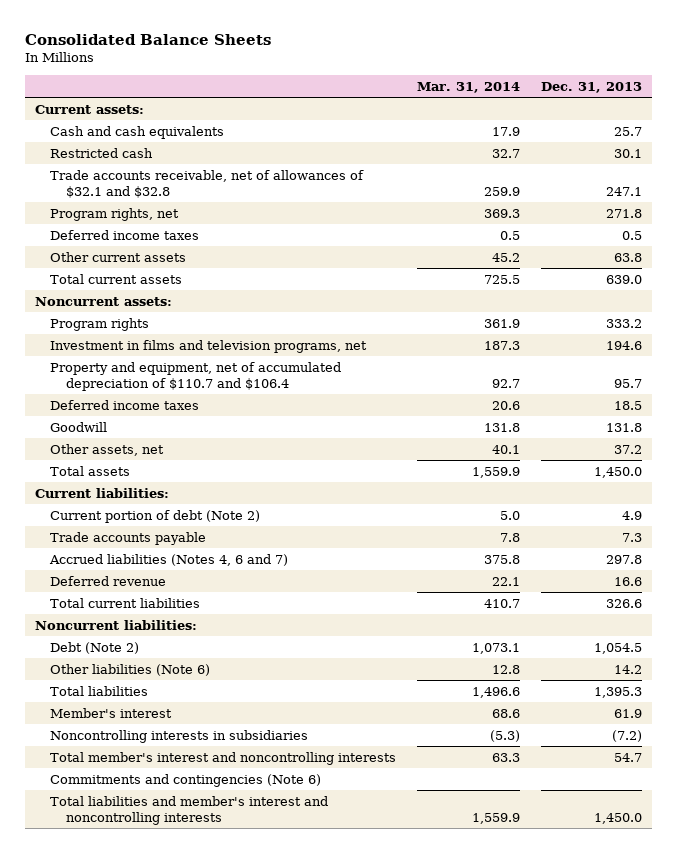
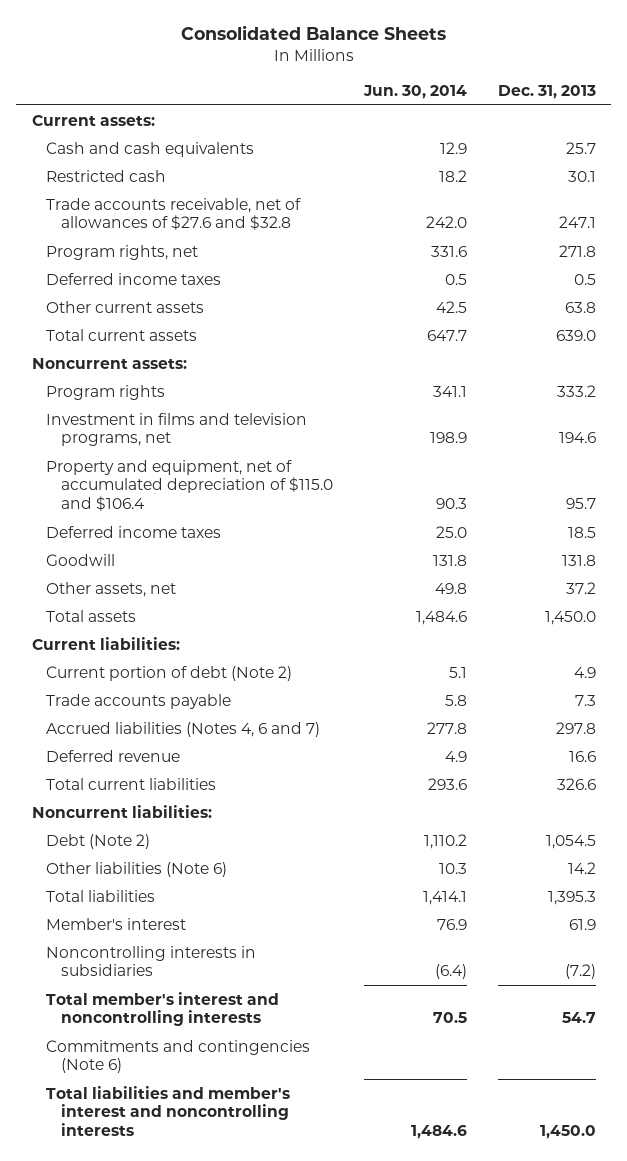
- | Mar. 31, 2014 | Dec. 31, 2013
+ | Jun. 30, 2014 | Dec. 31, 2013
- Trade accounts receivable, net of allowances of $32.1 and $32.8 | 259.9 | 247.1
+ Trade accounts receivable, net of allowances of $27.6 and $32.8 | 242.0 | 247.1
- Property and equipment, net of accumulated depreciation of $110.7 and $106.4 | 92.7 | 95.7
+ Property and equipment, net of accumulated depreciation of $115.0 and $106.4 | 90.3 | 95.7

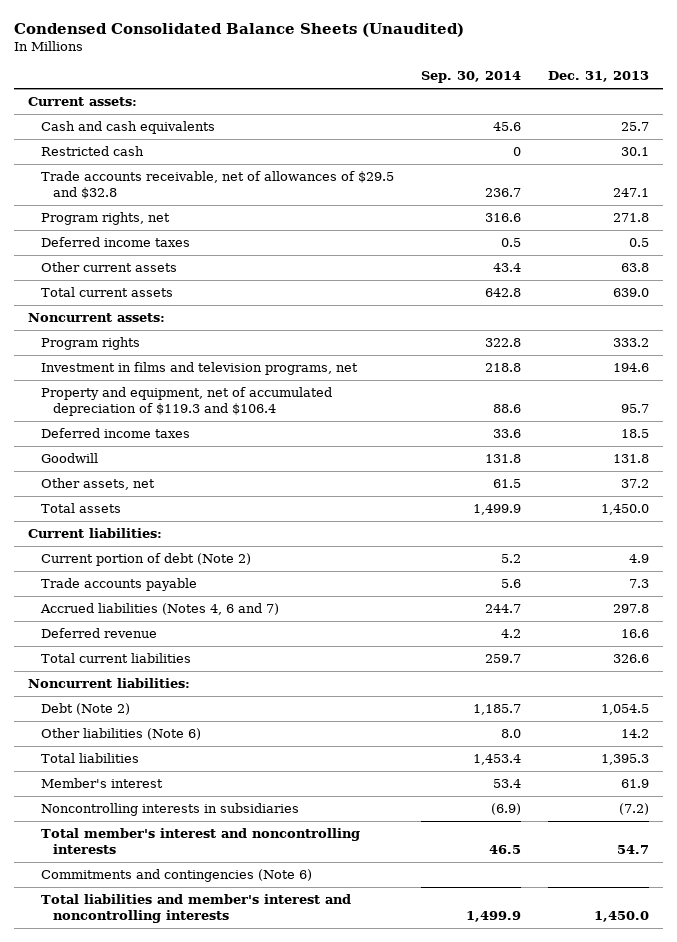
- Consolidated Balance Sheets
+ Condensed Consolidated Balance Sheets (Unaudited)
- | Jun. 30, 2014 | Dec. 31, 2013
+ | Sep. 30, 2014 | Dec. 31, 2013
- Trade accounts receivable, net of allowances of $27.6 and $32.8 | 242.0 | 247.1
+ Trade accounts receivable, net of allowances of $29.5 and $32.8 | 236.7 | 247.1
- Property and equipment, net of accumulated depreciation of $115.0 and $106.4 | 90.3 | 95.7
+ Property and equipment, net of accumulated depreciation of $119.3 and $106.4 | 88.6 | 95.7

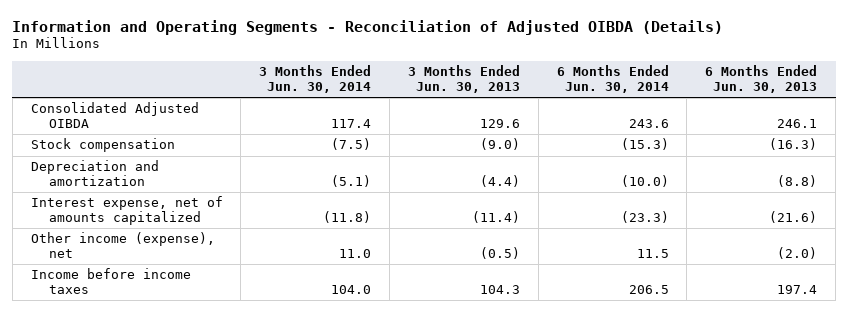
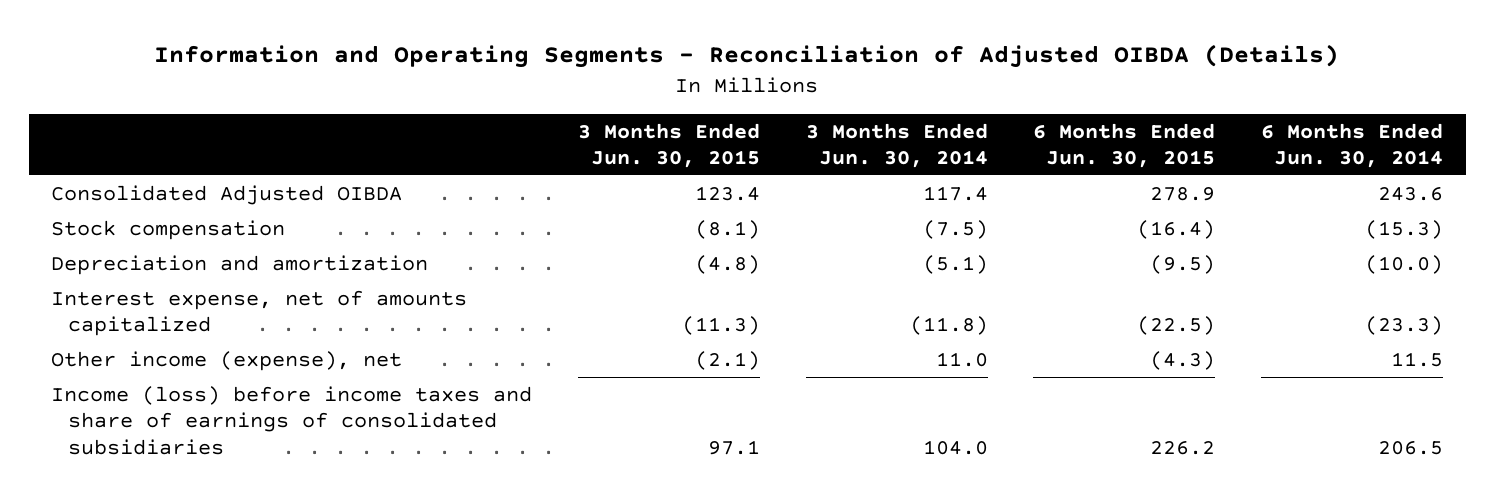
- | 3 Months Ended Jun. 30, 2014 | 3 Months Ended Jun. 30, 2013 | 6 Months Ended Jun. 30, 2014 | 6 Months Ended Jun. 30, 2013
+ | 3 Months Ended Jun. 30, 2015 | 3 Months Ended Jun. 30, 2014 | 6 Months Ended Jun. 30, 2015 | 6 Months Ended Jun. 30, 2014
- Income before income taxes | 104.0 | 104.3 | 206.5 | 197.4
+ Income (loss) before income taxes and share of earnings of consolidated subsidiaries | 97.1 | 104.0 | 226.2 | 206.5

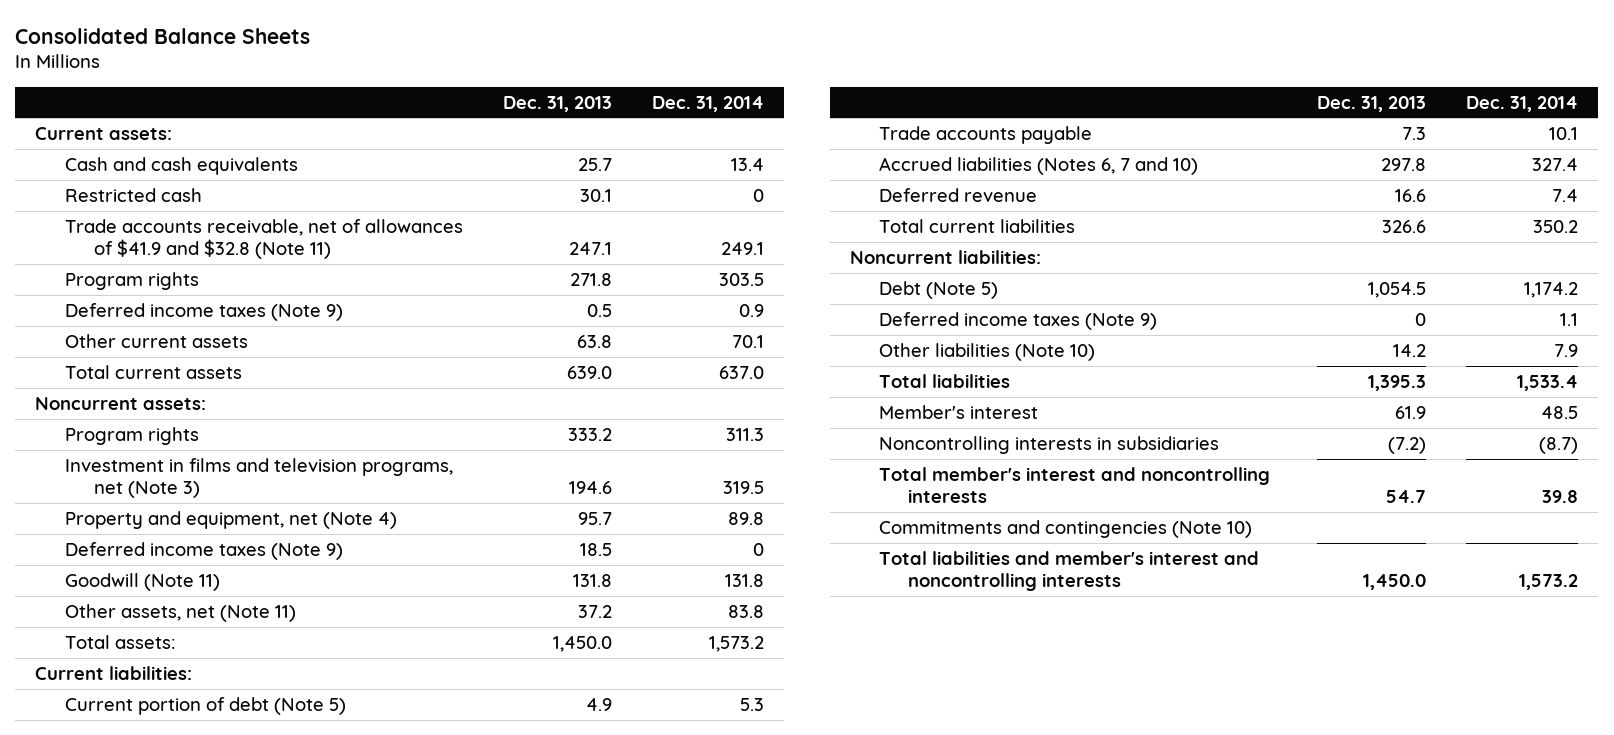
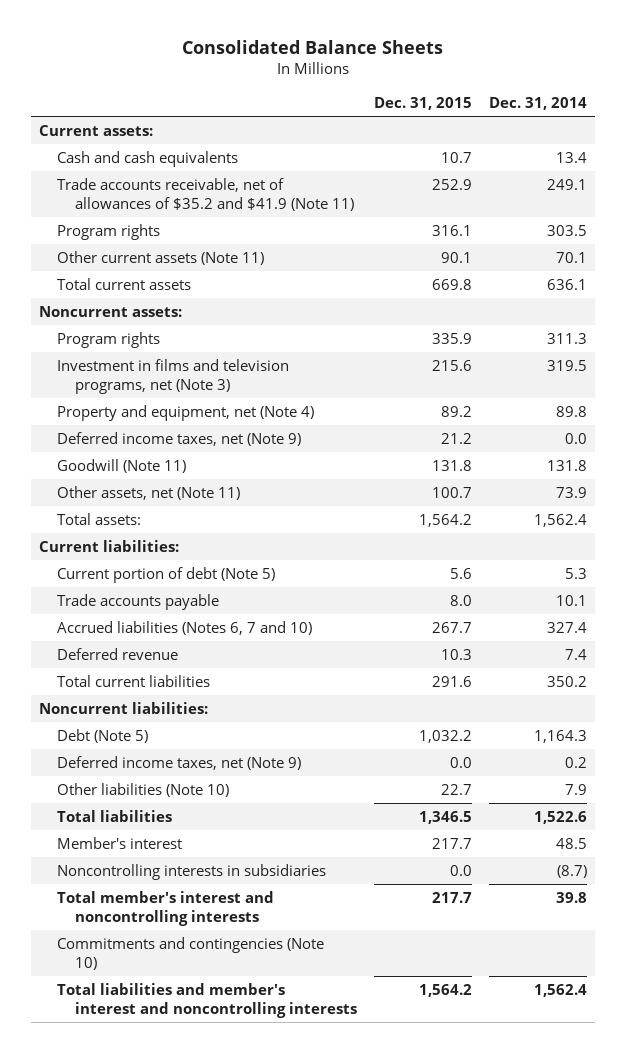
- | Dec. 31, 2013 | Dec. 31, 2014
+ | Dec. 31, 2015 | Dec. 31, 2014
- Restricted cash | 30.1 | 0
- Trade accounts receivable, net of allowances of $41.9 and $32.8 (Note 11) | 247.1 | 249.1
+ Trade accounts receivable, net of allowances of $35.2 and $41.9 (Note 11) | 252.9 | 249.1
- Deferred income taxes (Note 9) | 0.5 | 0.9
- Other current assets | 63.8 | 70.1
- Total current assets | 639.0 | 637.0
+ Other current assets (Note 11) | 90.1 | 70.1
+ Total current assets | 669.8 | 636.1
- Deferred income taxes (Note 9) | 18.5 | 0
+ Deferred income taxes, net (Note 9) | 21.2 | 0.0
- Other assets, net (Note 11) | 37.2 | 83.8
- Total assets: | 1,450.0 | 1,573.2
+ Other assets, net (Note 11) | 100.7 | 73.9
+ Total assets: | 1,564.2 | 1,562.4
- Debt (Note 5) | 1,054.5 | 1,174.2
- Deferred income taxes (Note 9) | 0 | 1.1
+ Debt (Note 5) | 1,032.2 | 1,164.3
+ Deferred income taxes, net (Note 9) | 0.0 | 0.2
- Total liabilities | 1,395.3 | 1,533.4
+ Total liabilities | 1,346.5 | 1,522.6
- Total liabilities and member's interest and noncontrolling interests | 1,450.0 | 1,573.2
+ Total liabilities and member's interest and noncontrolling interests | 1,564.2 | 1,562.4

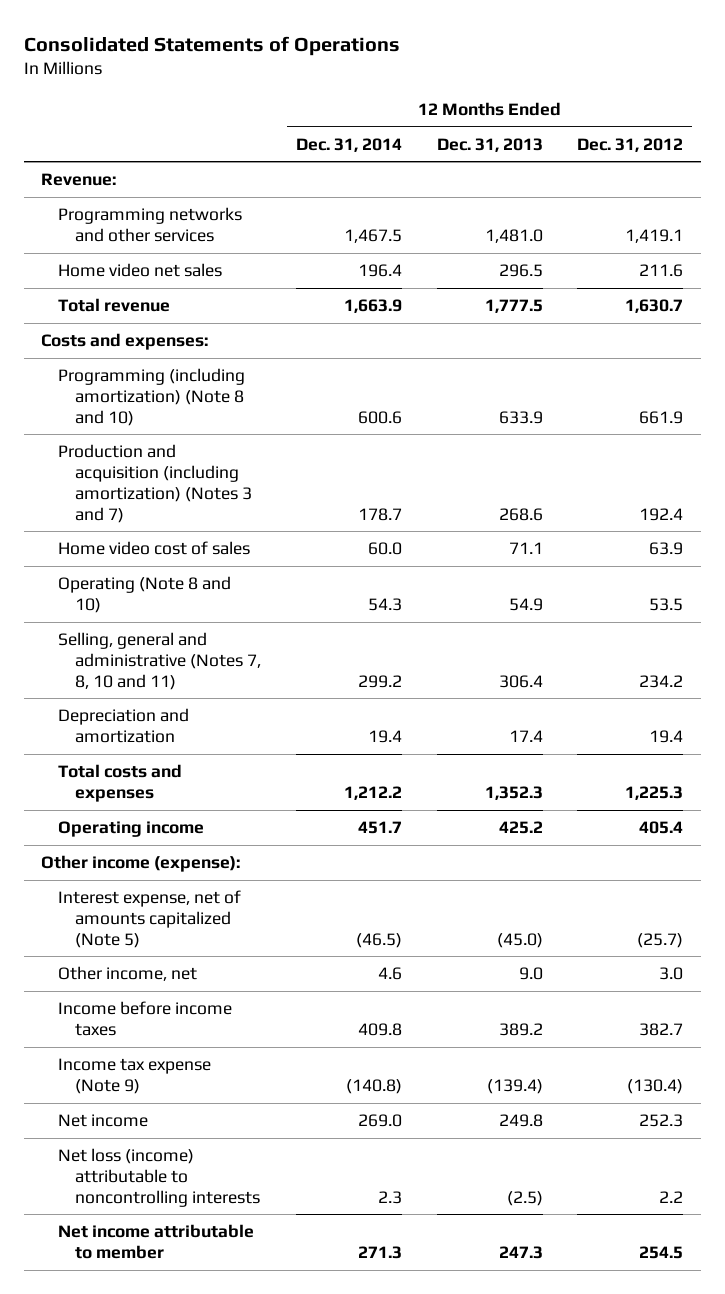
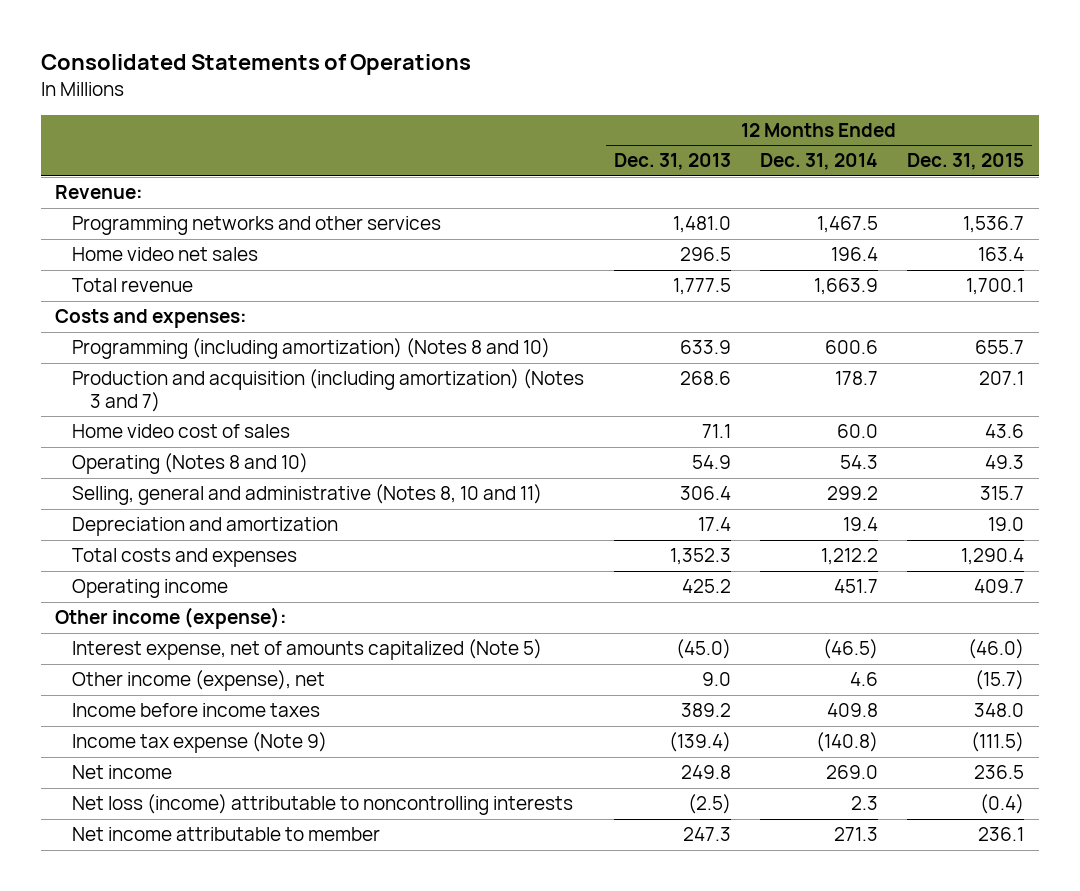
- | 12 Months Ended Dec. 31, 2014 | 12 Months Ended Dec. 31, 2013 | 12 Months Ended Dec. 31, 2012
+ | 12 Months Ended Dec. 31, 2013 | 12 Months Ended Dec. 31, 2014 | 12 Months Ended Dec. 31, 2015
- Programming (including amortization) (Note 8 and 10) | 600.6 | 633.9 | 661.9
+ Programming (including amortization) (Notes 8 and 10) | 633.9 | 600.6 | 655.7
- Operating (Note 8 and 10) | 54.3 | 54.9 | 53.5
- Selling, general and administrative (Notes 7, 8, 10 and 11) | 299.2 | 306.4 | 234.2
+ Operating (Notes 8 and 10) | 54.9 | 54.3 | 49.3
+ Selling, general and administrative (Notes 8, 10 and 11) | 306.4 | 299.2 | 315.7
- Other income, net | 4.6 | 9.0 | 3.0
+ Other income (expense), net | 9.0 | 4.6 | (15.7)

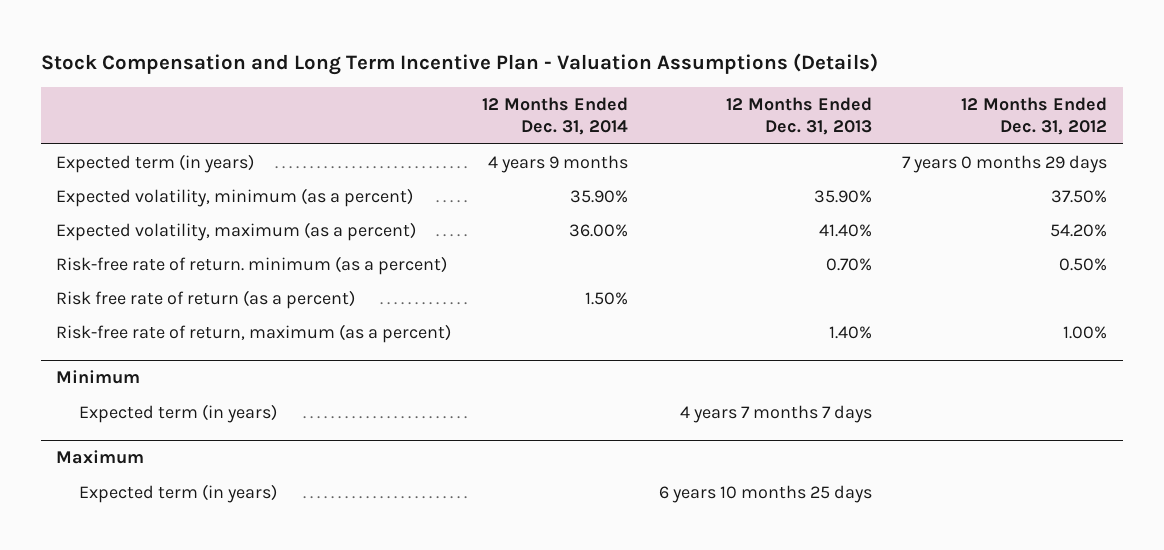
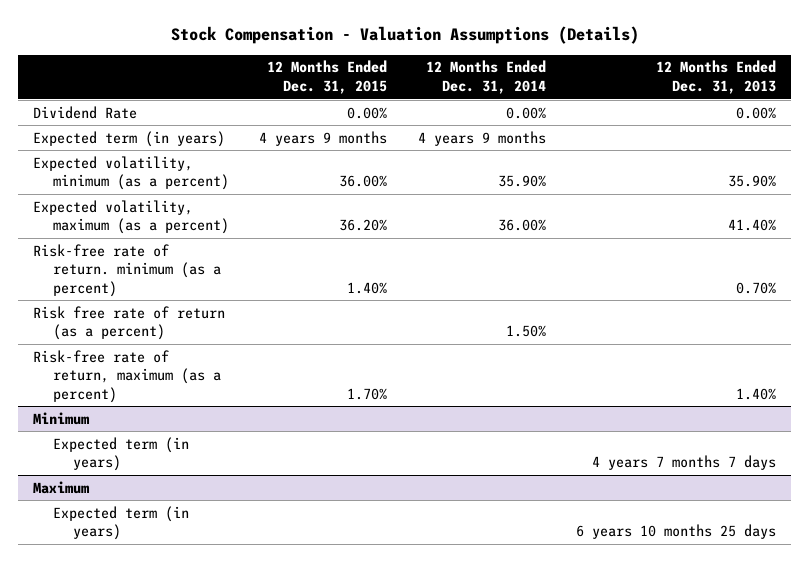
- Stock Compensation and Long Term Incentive Plan - Valuation Assumptions (Details)
+ Stock Compensation - Valuation Assumptions (Details)
- | 12 Months Ended Dec. 31, 2014 | 12 Months Ended Dec. 31, 2013 | 12 Months Ended Dec. 31, 2012
+ | 12 Months Ended Dec. 31, 2015 | 12 Months Ended Dec. 31, 2014 | 12 Months Ended Dec. 31, 2013
+ Dividend Rate | 0.00% | 0.00% | 0.00%

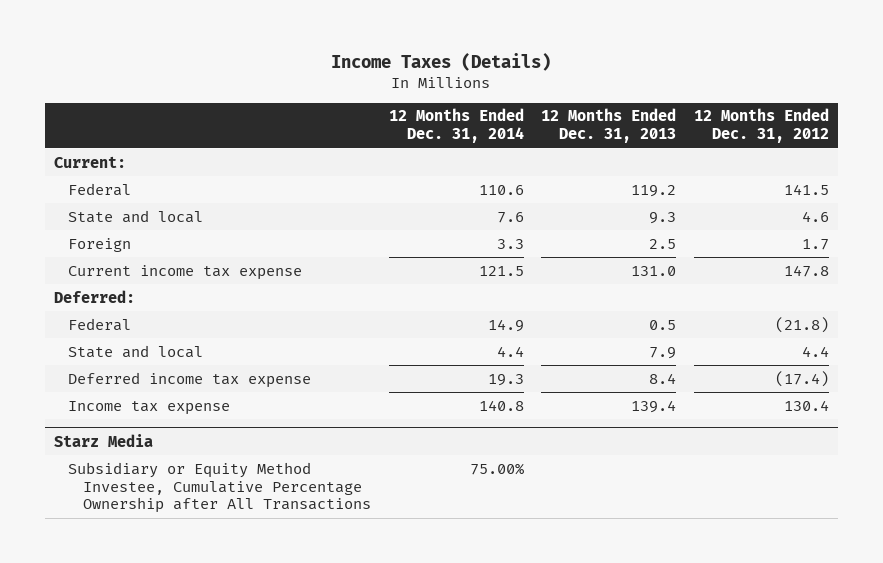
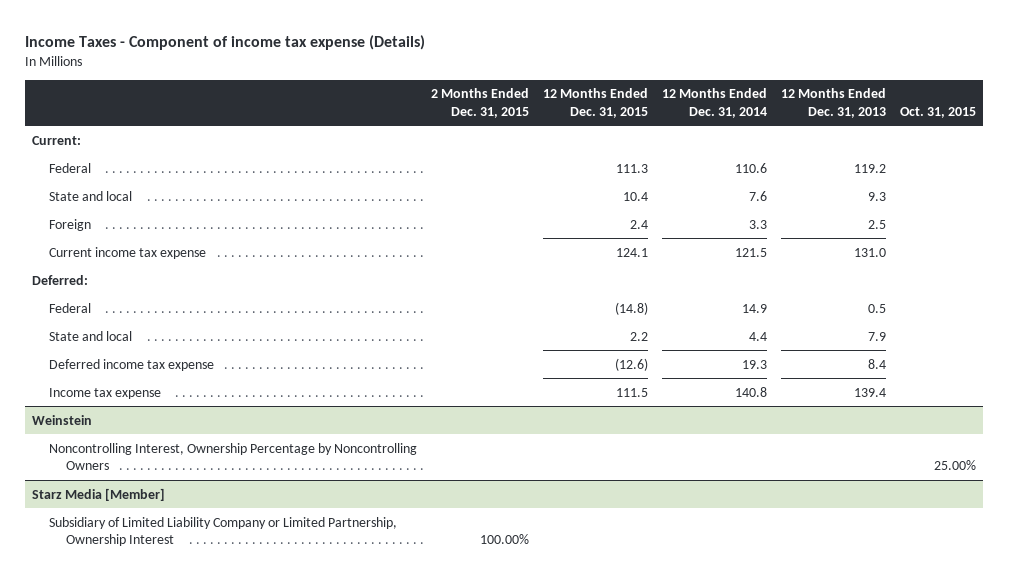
- Income Taxes (Details)
+ Income Taxes - Component of income tax expense (Details)
- | 12 Months Ended Dec. 31, 2014 | 12 Months Ended Dec. 31, 2013 | 12 Months Ended Dec. 31, 2012
+ | 2 Months Ended Dec. 31, 2015 | 12 Months Ended Dec. 31, 2015 | 12 Months Ended Dec. 31, 2014 | 12 Months Ended Dec. 31, 2013 | Oct. 31, 2015
- Starz Media
- Subsidiary or Equity Method Investee, Cumulative Percentage Ownership after All Transactions | 75.00% | |
+ Weinstein
+ Noncontrolling Interest, Ownership Percentage by Noncontrolling Owners | | | | | 25.00%
+ Starz Media [Member]
+ Subsidiary of Limited Liability Company or Limited Partnership, Ownership Interest | 100.00% | | | |

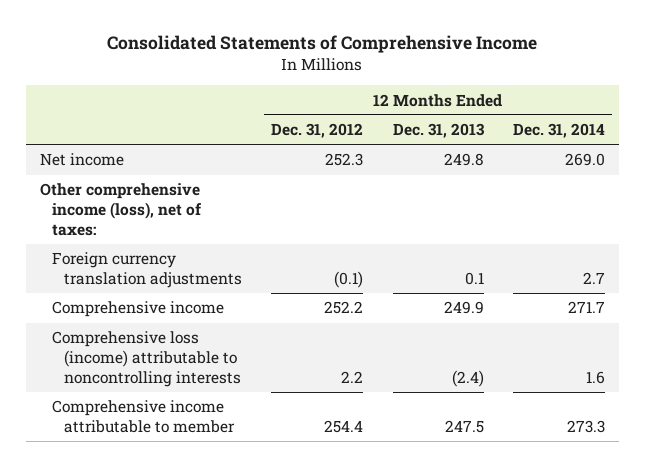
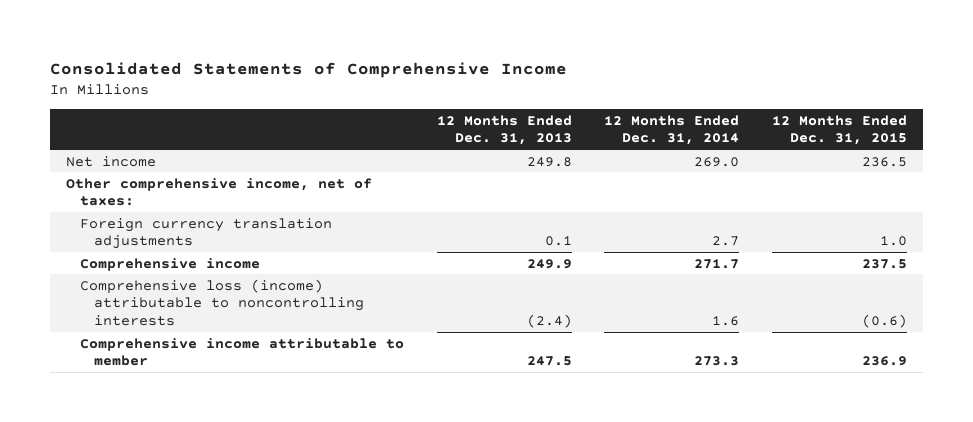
- | 12 Months Ended Dec. 31, 2012 | 12 Months Ended Dec. 31, 2013 | 12 Months Ended Dec. 31, 2014
+ | 12 Months Ended Dec. 31, 2013 | 12 Months Ended Dec. 31, 2014 | 12 Months Ended Dec. 31, 2015
- Other comprehensive income (loss), net of taxes:
+ Other comprehensive income, net of taxes:

